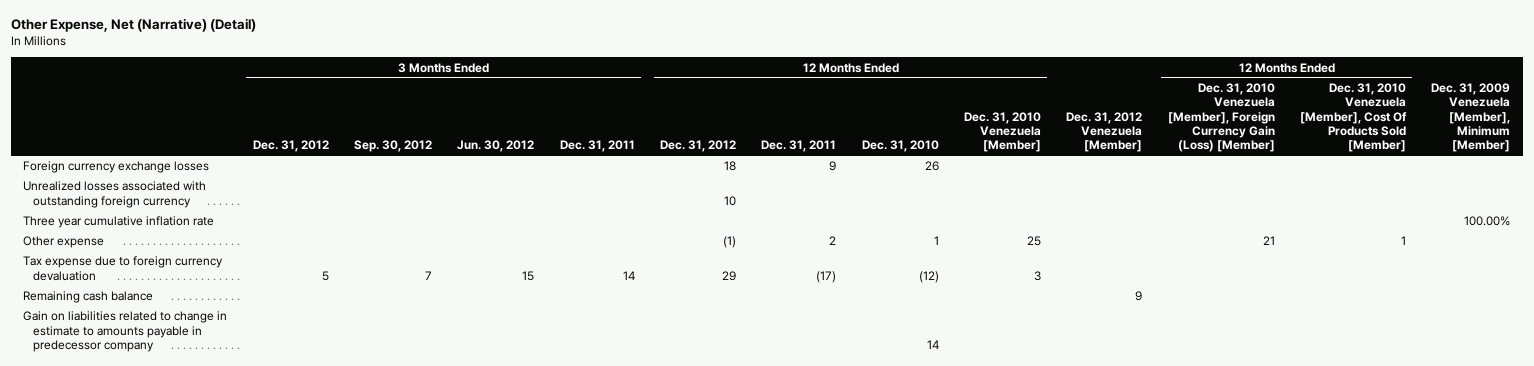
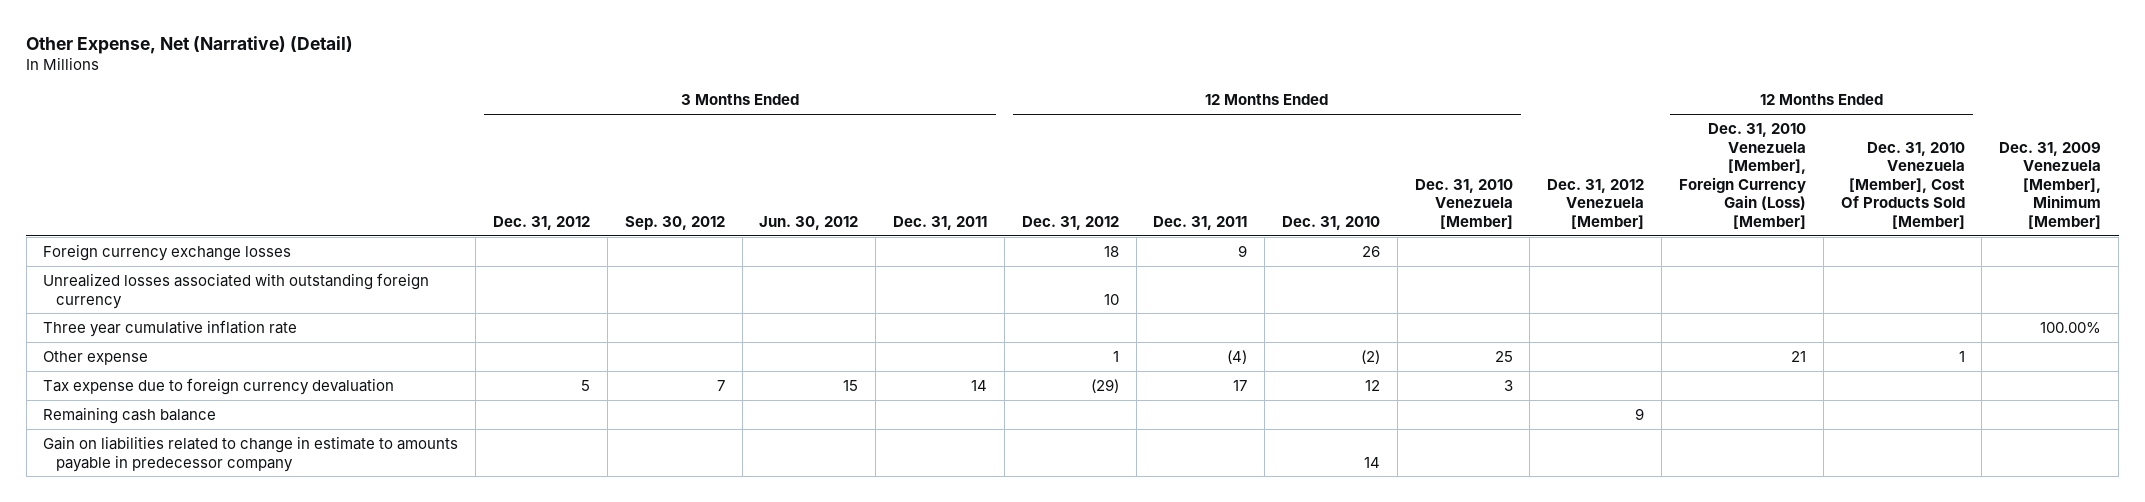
- Other expense | | | | | (1) | 2 | 1 | 25 | | 21 | 1 |
- Tax expense due to foreign currency devaluation | 5 | 7 | 15 | 14 | 29 | (17) | (12) | 3 | | | |
+ Other expense | | | | | 1 | (4) | (2) | 25 | | 21 | 1 |
+ Tax expense due to foreign currency devaluation | 5 | 7 | 15 | 14 | (29) | 17 | 12 | 3 | | | |

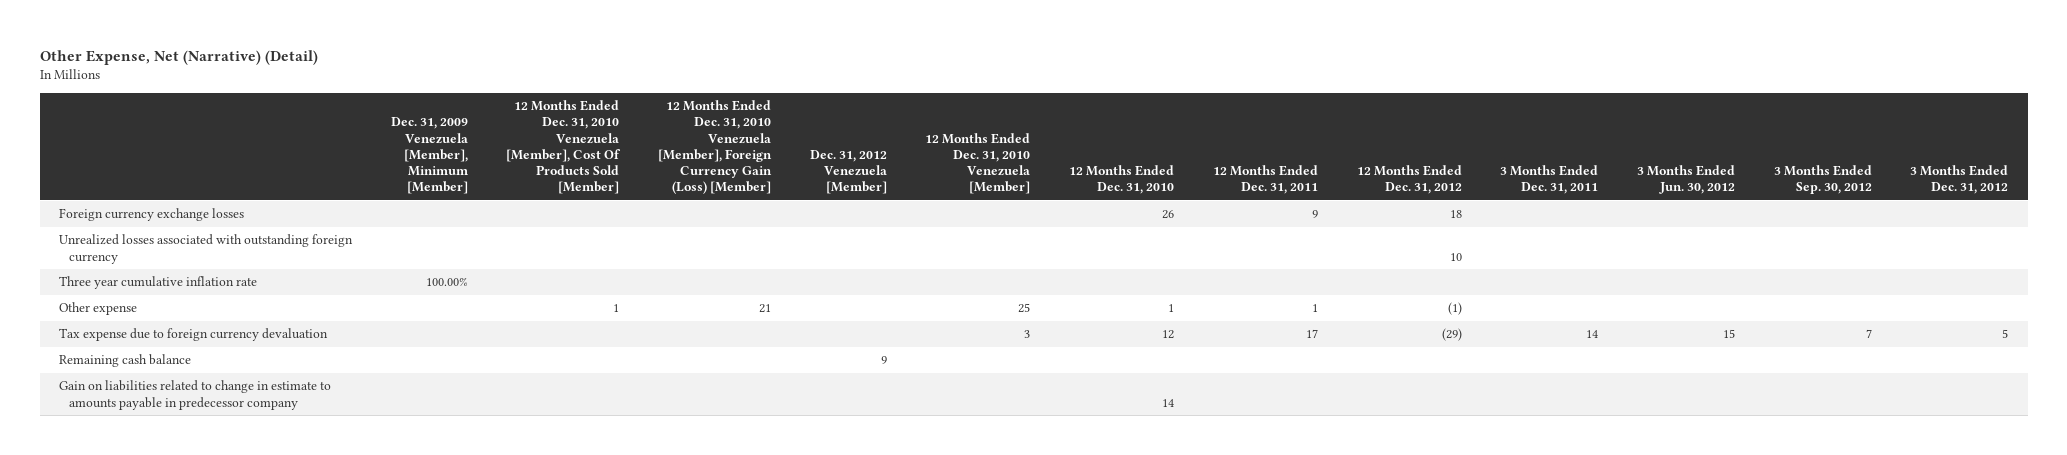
- | 3 Months Ended Dec. 31, 2012 | 3 Months Ended Sep. 30, 2012 | 3 Months Ended Jun. 30, 2012 | 3 Months Ended Dec. 31, 2011 | 12 Months Ended Dec. 31, 2012 | 12 Months Ended Dec. 31, 2011 | 12 Months Ended Dec. 31, 2010 | 12 Months Ended Dec. 31, 2010 Venezuela [Member] | Dec. 31, 2012 Venezuela [Member] | 12 Months Ended Dec. 31, 2010 Venezuela [Member], Foreign Currency Gain (Loss) [Member] | 12 Months Ended Dec. 31, 2010 Venezuela [Member], Cost Of Products Sold [Member] | Dec. 31, 2009 Venezuela [Member], Minimum [Member]
+ | Dec. 31, 2009 Venezuela [Member], Minimum [Member] | 12 Months Ended Dec. 31, 2010 Venezuela [Member], Cost Of Products Sold [Member] | 12 Months Ended Dec. 31, 2010 Venezuela [Member], Foreign Currency Gain (Loss) [Member] | Dec. 31, 2012 Venezuela [Member] | 12 Months Ended Dec. 31, 2010 Venezuela [Member] | 12 Months Ended Dec. 31, 2010 | 12 Months Ended Dec. 31, 2011 | 12 Months Ended Dec. 31, 2012 | 3 Months Ended Dec. 31, 2011 | 3 Months Ended Jun. 30, 2012 | 3 Months Ended Sep. 30, 2012 | 3 Months Ended Dec. 31, 2012
- Other expense | | | | | 1 | (4) | (2) | 25 | | 21 | 1 |
+ Other expense | | 1 | 21 | | 25 | 1 | 1 | (1) | | | |

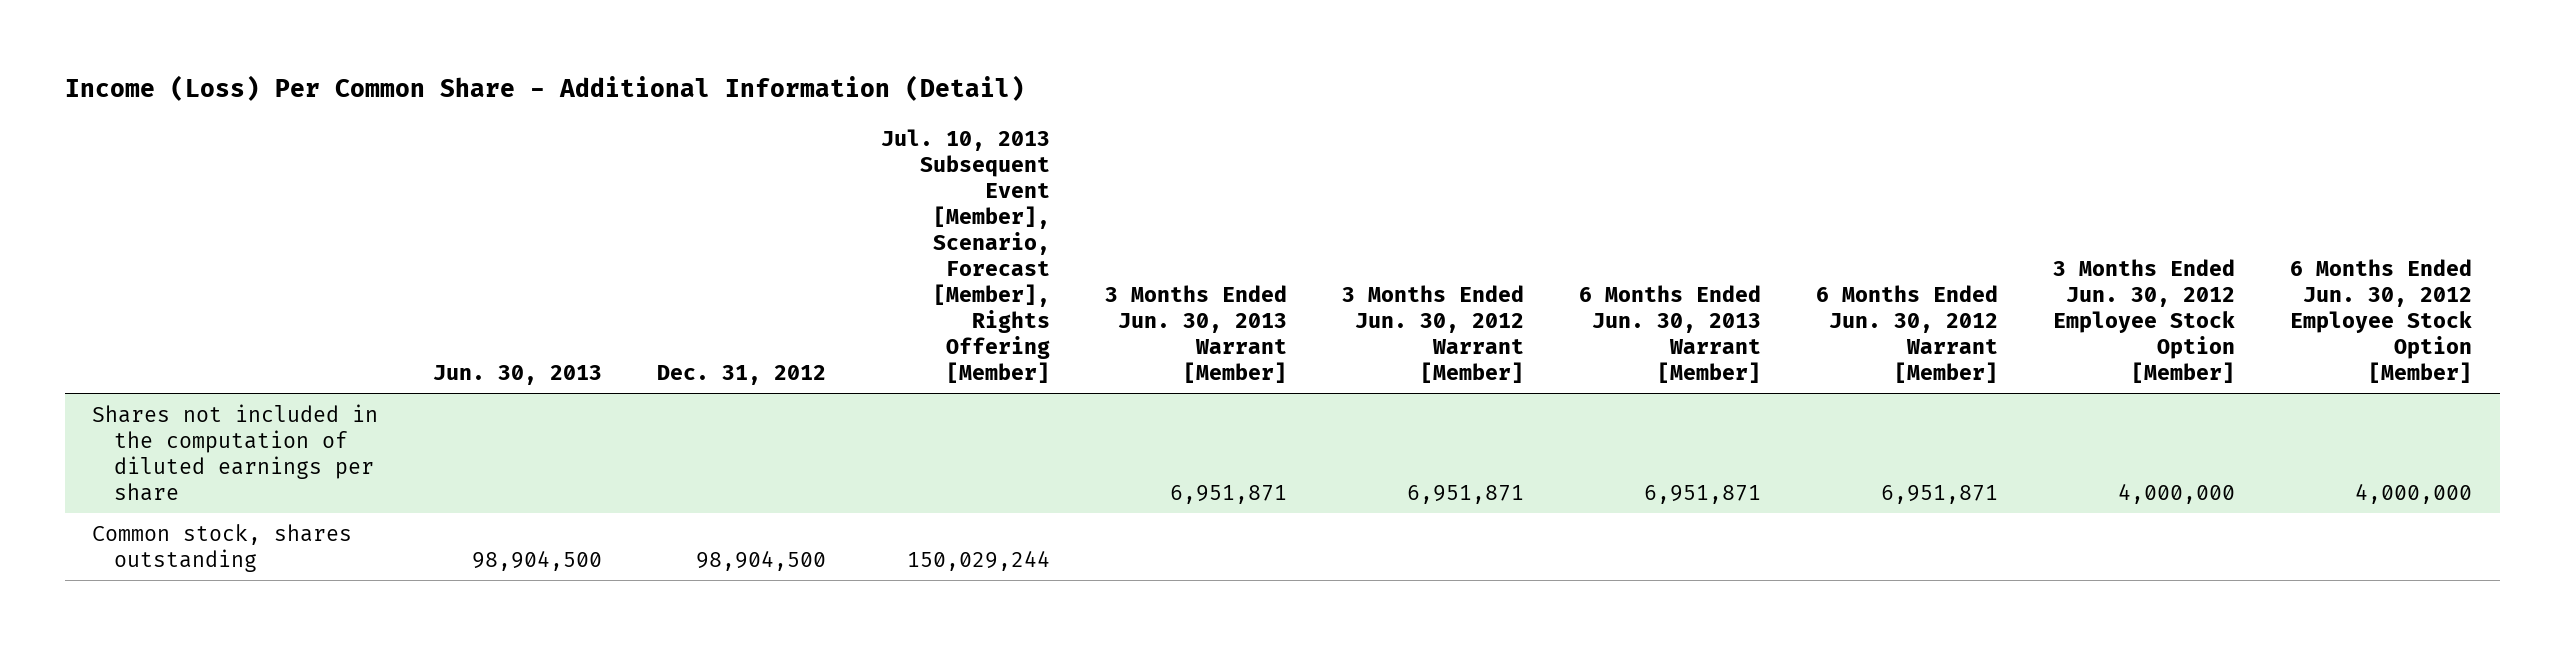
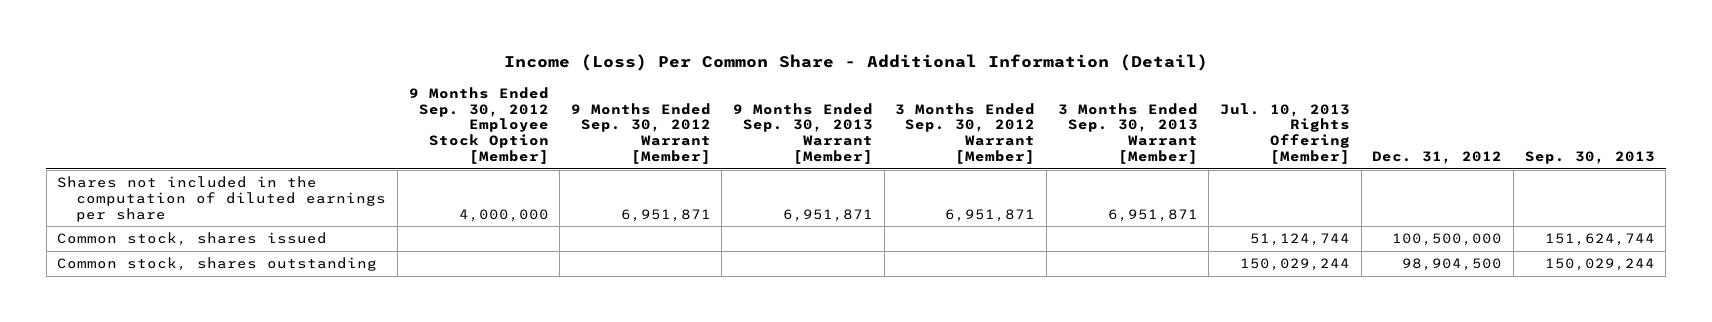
- | Jun. 30, 2013 | Dec. 31, 2012 | Jul. 10, 2013 Subsequent Event [Member], Scenario, Forecast [Member], Rights Offering [Member] | 3 Months Ended Jun. 30, 2013 Warrant [Member] | 3 Months Ended Jun. 30, 2012 Warrant [Member] | 6 Months Ended Jun. 30, 2013 Warrant [Member] | 6 Months Ended Jun. 30, 2012 Warrant [Member] | 3 Months Ended Jun. 30, 2012 Employee Stock Option [Member] | 6 Months Ended Jun. 30, 2012 Employee Stock Option [Member]
+ | 9 Months Ended Sep. 30, 2012 Employee Stock Option [Member] | 9 Months Ended Sep. 30, 2012 Warrant [Member] | 9 Months Ended Sep. 30, 2013 Warrant [Member] | 3 Months Ended Sep. 30, 2012 Warrant [Member] | 3 Months Ended Sep. 30, 2013 Warrant [Member] | Jul. 10, 2013 Rights Offering [Member] | Dec. 31, 2012 | Sep. 30, 2013
+ Common stock, shares issued | | | | | | 51,124,744 | 100,500,000 | 151,624,744

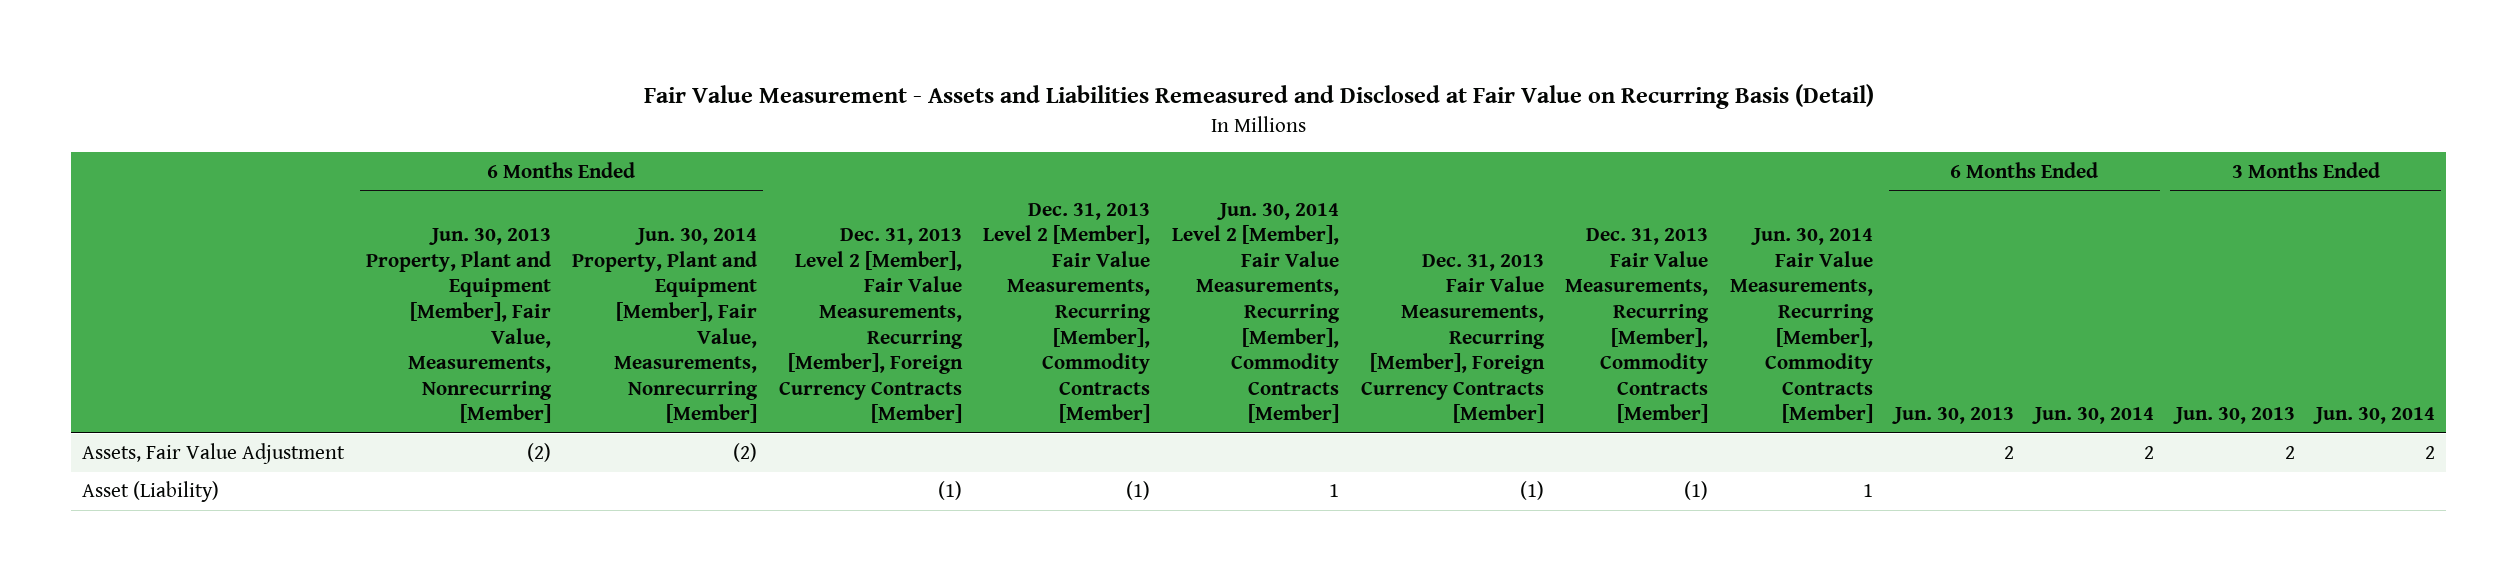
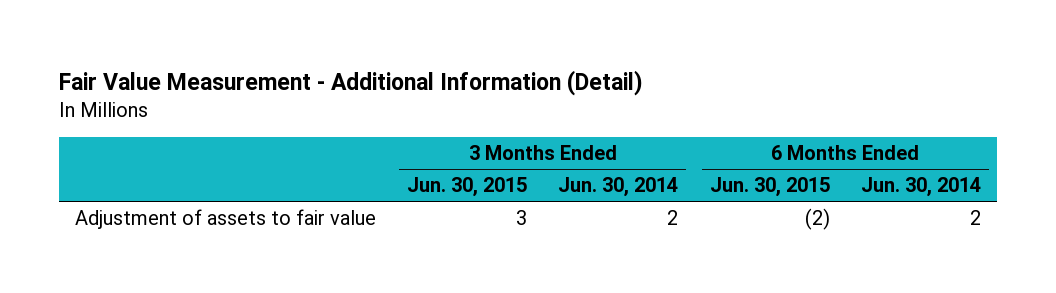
- Fair Value Measurement - Assets and Liabilities Remeasured and Disclosed at Fair Value on Recurring Basis (Detail)
+ Fair Value Measurement - Additional Information (Detail)
- | 6 Months Ended Jun. 30, 2013 Property, Plant and Equipment [Member], Fair Value, Measurements, Nonrecurring [Member] | 6 Months Ended Jun. 30, 2014 Property, Plant and Equipment [Member], Fair Value, Measurements, Nonrecurring [Member] | Dec. 31, 2013 Level 2 [Member], Fair Value Measurements, Recurring [Member], Foreign Currency Contracts [Member] | Dec. 31, 2013 Level 2 [Member], Fair Value Measurements, Recurring [Member], Commodity Contracts [Member] | Jun. 30, 2014 Level 2 [Member], Fair Value Measurements, Recurring [Member], Commodity Contracts [Member] | Dec. 31, 2013 Fair Value Measurements, Recurring [Member], Foreign Currency Contracts [Member] | Dec. 31, 2013 Fair Value Measurements, Recurring [Member], Commodity Contracts [Member] | Jun. 30, 2014 Fair Value Measurements, Recurring [Member], Commodity Contracts [Member] | 6 Months Ended Jun. 30, 2013 | 6 Months Ended Jun. 30, 2014 | 3 Months Ended Jun. 30, 2013 | 3 Months Ended Jun. 30, 2014
+ | 3 Months Ended Jun. 30, 2015 | 3 Months Ended Jun. 30, 2014 | 6 Months Ended Jun. 30, 2015 | 6 Months Ended Jun. 30, 2014
- Assets, Fair Value Adjustment | (2) | (2) | | | | | | | 2 | 2 | 2 | 2
- Asset (Liability) | | | (1) | (1) | 1 | (1) | (1) | 1 | | | |
+ Adjustment of assets to fair value | 3 | 2 | (2) | 2

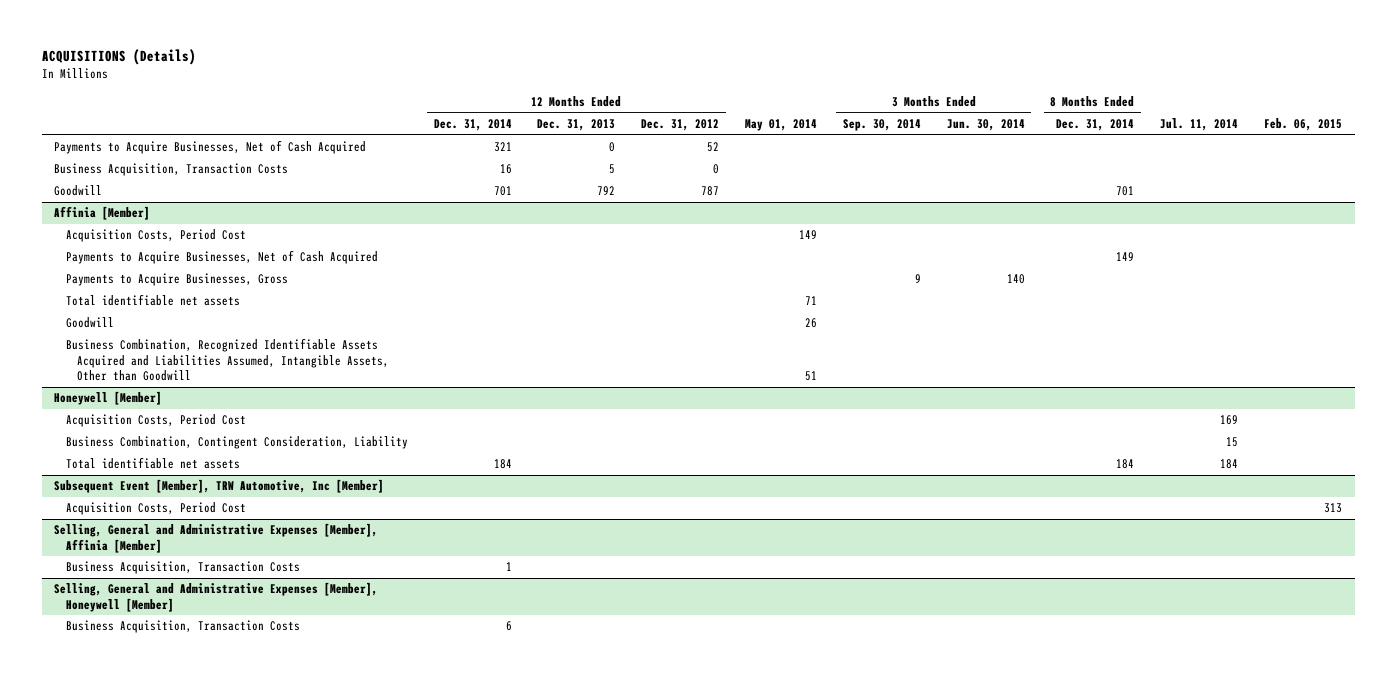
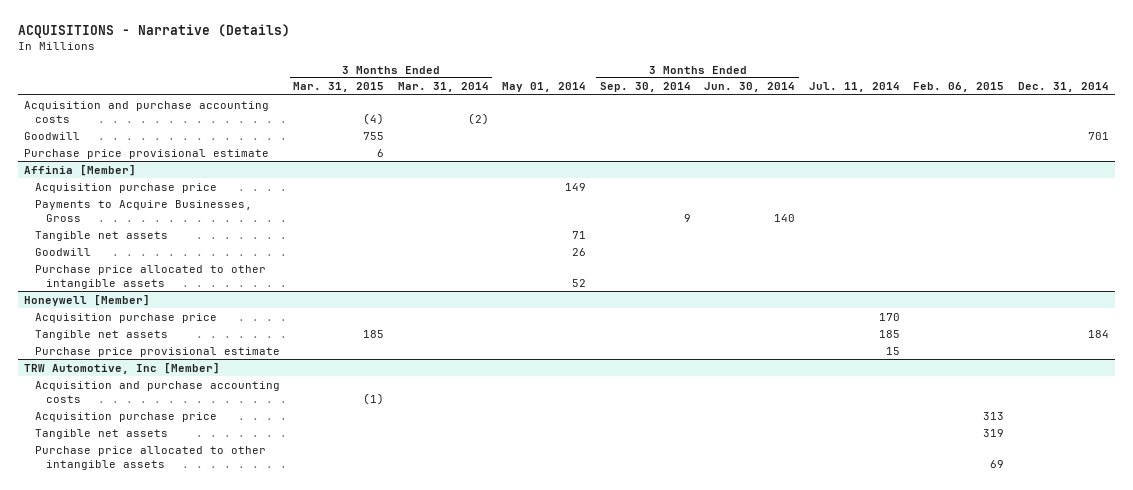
- ACQUISITIONS (Details)
+ ACQUISITIONS - Narrative (Details)
- | 12 Months Ended Dec. 31, 2014 | 12 Months Ended Dec. 31, 2013 | 12 Months Ended Dec. 31, 2012 | May 01, 2014 | 3 Months Ended Sep. 30, 2014 | 3 Months Ended Jun. 30, 2014 | 8 Months Ended Dec. 31, 2014 | Jul. 11, 2014 | Feb. 06, 2015
+ | 3 Months Ended Mar. 31, 2015 | 3 Months Ended Mar. 31, 2014 | May 01, 2014 | 3 Months Ended Sep. 30, 2014 | 3 Months Ended Jun. 30, 2014 | Jul. 11, 2014 | Feb. 06, 2015 | Dec. 31, 2014
- Payments to Acquire Businesses, Net of Cash Acquired | 321 | 0 | 52 | | | | | |
- Business Acquisition, Transaction Costs | 16 | 5 | 0 | | | | | |
+ Acquisition and purchase accounting costs | (4) | (2) | | | | | |
+ Purchase price provisional estimate | 6 | | | | | | |
@ Affinia [Member]
- Acquisition Costs, Period Cost | | | | 149 | | | | |
- Payments to Acquire Businesses, Net of Cash Acquired | | | | | | | 149 | |
+ Acquisition purchase price | | | 149 | | | | |
- Total identifiable net assets | | | | 71 | | | | |
+ Tangible net assets | | | 71 | | | | |
- Business Combination, Recognized Identifiable Assets Acquired and Liabilities Assumed, Intangible Assets, Other than Goodwill | | | | 51 | | | | |
+ Purchase price allocated to other intangible assets | | | 52 | | | | |
@ Honeywell [Member]
- Acquisition Costs, Period Cost | | | | | | | | 169 |
- Business Combination, Contingent Consideration, Liability | | | | | | | | 15 |
- Total identifiable net assets | 184 | | | | | | 184 | 184 |
- Subsequent Event [Member], TRW Automotive, Inc [Member]
- Acquisition Costs, Period Cost | | | | | | | | | 313
- Selling, General and Administrative Expenses [Member], Affinia [Member]
- Business Acquisition, Transaction Costs | 1 | | | | | | | |
- Selling, General and Administrative Expenses [Member], Honeywell [Member]
- Business Acquisition, Transaction Costs | 6 | | | | | | | |
@ Honeywell [Member]
+ Acquisition purchase price | | | | | | 170 | |
+ Tangible net assets | 185 | | | | | 185 | | 184
+ Purchase price provisional estimate | | | | | | 15 | |
+ TRW Automotive, Inc [Member]
+ Acquisition and purchase accounting costs | (1) | | | | | | |
+ Acquisition purchase price | | | | | | | 313 |
+ Tangible net assets | | | | | | | 319 |
+ Purchase price allocated to other intangible assets | | | | | | | 69 |

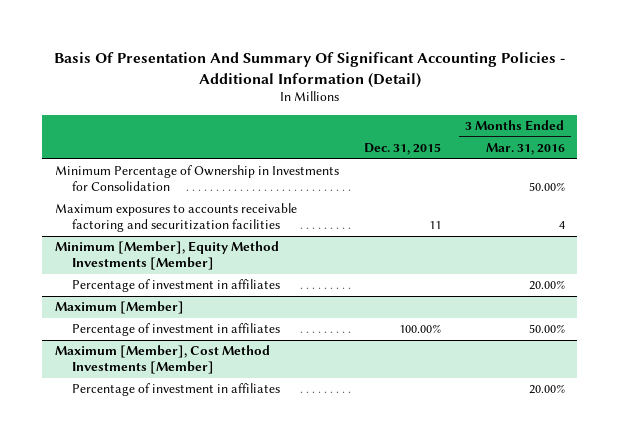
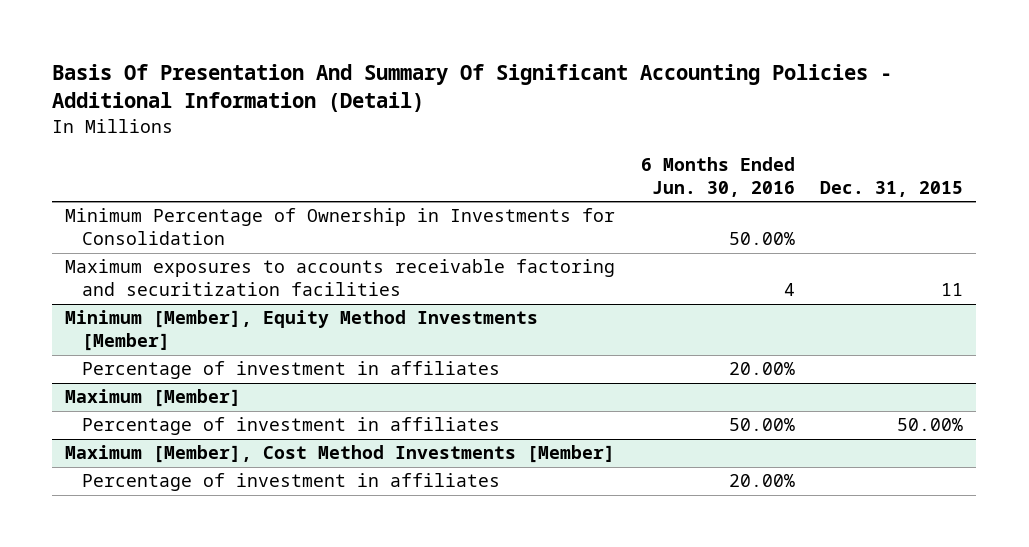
- | Dec. 31, 2015 | 3 Months Ended Mar. 31, 2016
+ | 6 Months Ended Jun. 30, 2016 | Dec. 31, 2015
@ Maximum [Member]
- Percentage of investment in affiliates | 100.00% | 50.00%
+ Percentage of investment in affiliates | 50.00% | 50.00%

